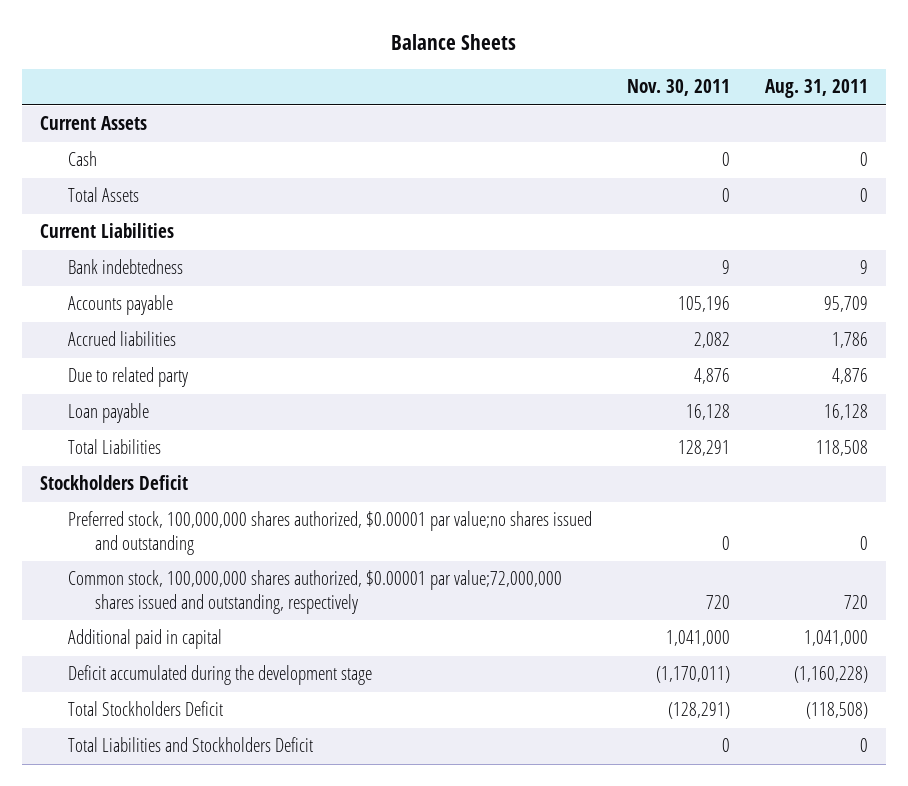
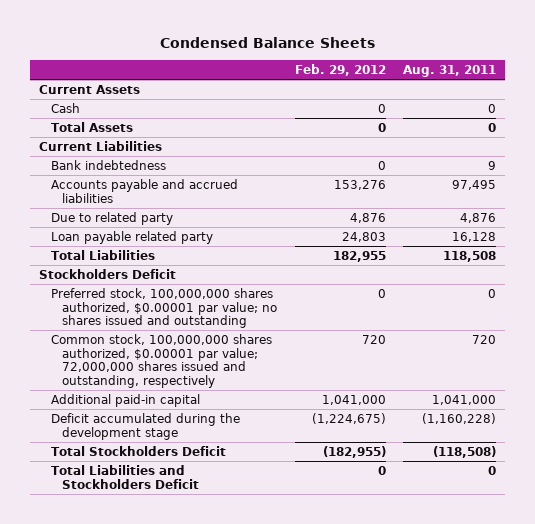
- Balance Sheets
+ Condensed Balance Sheets
- | Nov. 30, 2011 | Aug. 31, 2011
+ | Feb. 29, 2012 | Aug. 31, 2011
- Accounts payable | 105,196 | 95,709
- Accrued liabilities | 2,082 | 1,786
+ Accounts payable and accrued liabilities | 153,276 | 97,495
- Loan payable | 16,128 | 16,128
+ Loan payable related party | 24,803 | 16,128
- Preferred stock, 100,000,000 shares authorized, $0.00001 par value;no shares issued and outstanding | 0 | 0
- Common stock, 100,000,000 shares authorized, $0.00001 par value;72,000,000 shares issued and outstanding, respectively | 720 | 720
- Additional paid in capital | 1,041,000 | 1,041,000
+ Preferred stock, 100,000,000 shares authorized, $0.00001 par value; no shares issued and outstanding | 0 | 0
+ Common stock, 100,000,000 shares authorized, $0.00001 par value; 72,000,000 shares issued and outstanding, respectively | 720 | 720
+ Additional paid-in capital | 1,041,000 | 1,041,000

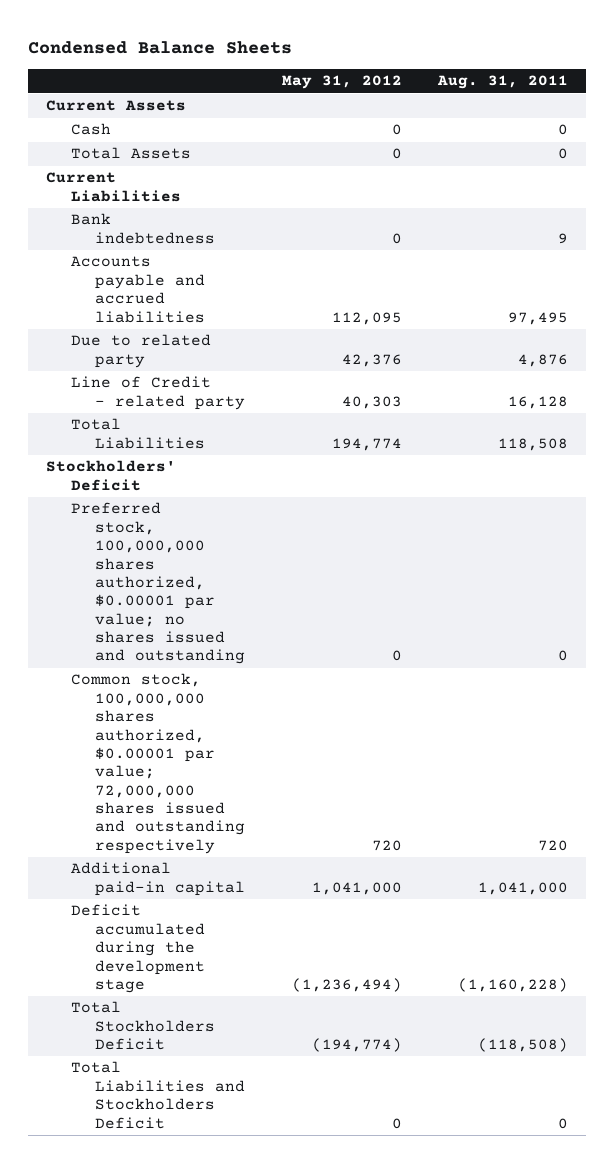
- | Feb. 29, 2012 | Aug. 31, 2011
+ | May 31, 2012 | Aug. 31, 2011
- Loan payable related party | 24,803 | 16,128
+ Line of Credit - related party | 40,303 | 16,128
- Stockholders Deficit
+ Stockholders' Deficit
- Common stock, 100,000,000 shares authorized, $0.00001 par value; 72,000,000 shares issued and outstanding, respectively | 720 | 720
+ Common stock, 100,000,000 shares authorized, $0.00001 par value; 72,000,000 shares issued and outstanding respectively | 720 | 720

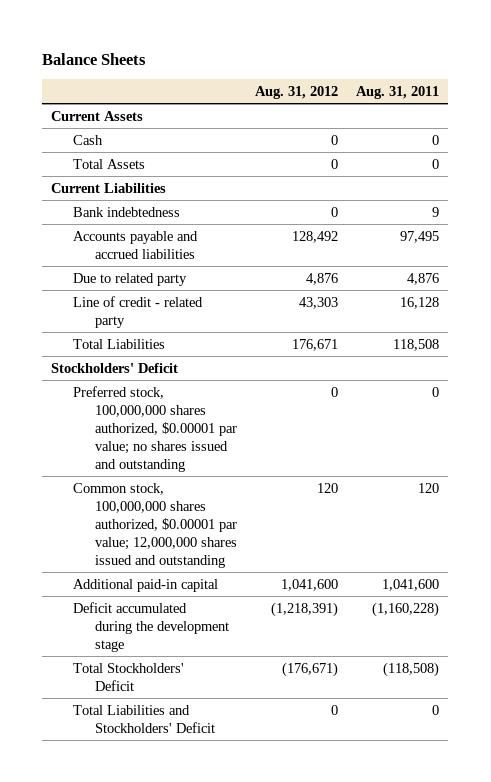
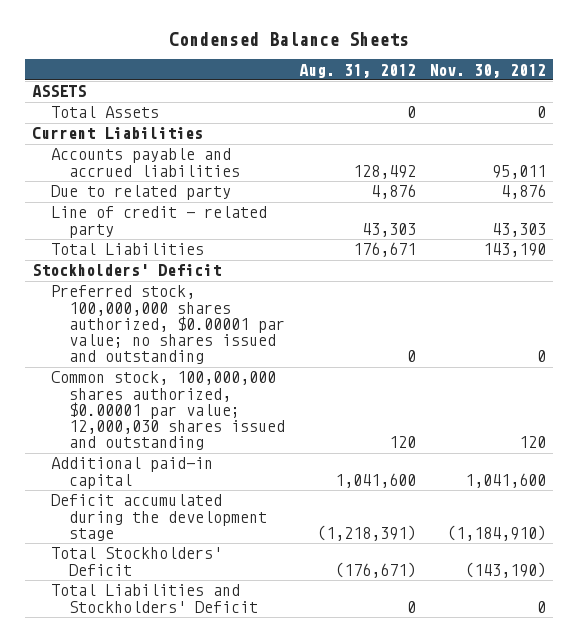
- Balance Sheets
+ Condensed Balance Sheets
- | Aug. 31, 2012 | Aug. 31, 2011
+ | Aug. 31, 2012 | Nov. 30, 2012
- Current Assets
- Cash | 0 | 0
+ ASSETS
- Bank indebtedness | 0 | 9
- Common stock, 100,000,000 shares authorized, $0.00001 par value; 12,000,000 shares issued and outstanding | 120 | 120
+ Common stock, 100,000,000 shares authorized, $0.00001 par value; 12,000,030 shares issued and outstanding | 120 | 120

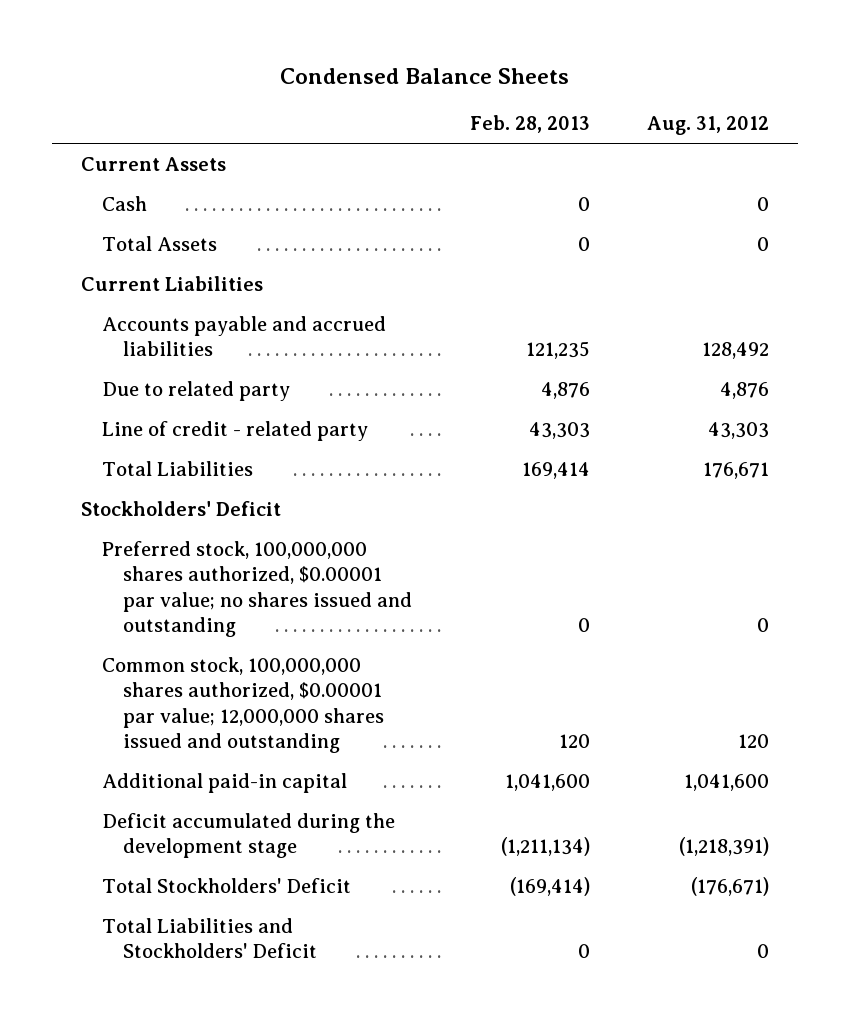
- | Aug. 31, 2012 | Nov. 30, 2012
+ | Feb. 28, 2013 | Aug. 31, 2012
- ASSETS
+ Current Assets
+ Cash | 0 | 0
- Common stock, 100,000,000 shares authorized, $0.00001 par value; 12,000,030 shares issued and outstanding | 120 | 120
+ Common stock, 100,000,000 shares authorized, $0.00001 par value; 12,000,000 shares issued and outstanding | 120 | 120

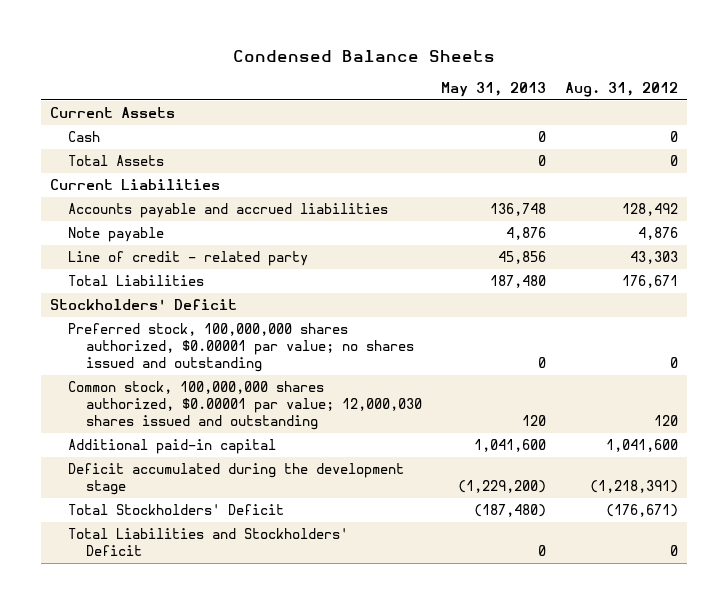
- | Feb. 28, 2013 | Aug. 31, 2012
+ | May 31, 2013 | Aug. 31, 2012
- Due to related party | 4,876 | 4,876
+ Note payable | 4,876 | 4,876
- Common stock, 100,000,000 shares authorized, $0.00001 par value; 12,000,000 shares issued and outstanding | 120 | 120
+ Common stock, 100,000,000 shares authorized, $0.00001 par value; 12,000,030 shares issued and outstanding | 120 | 120

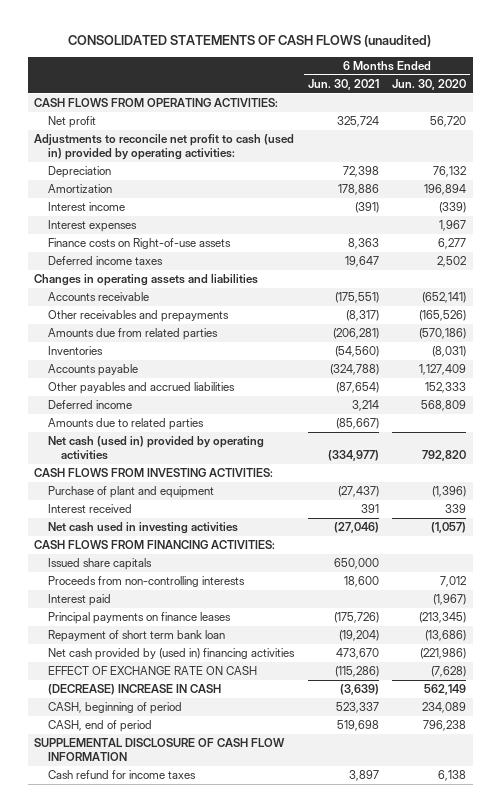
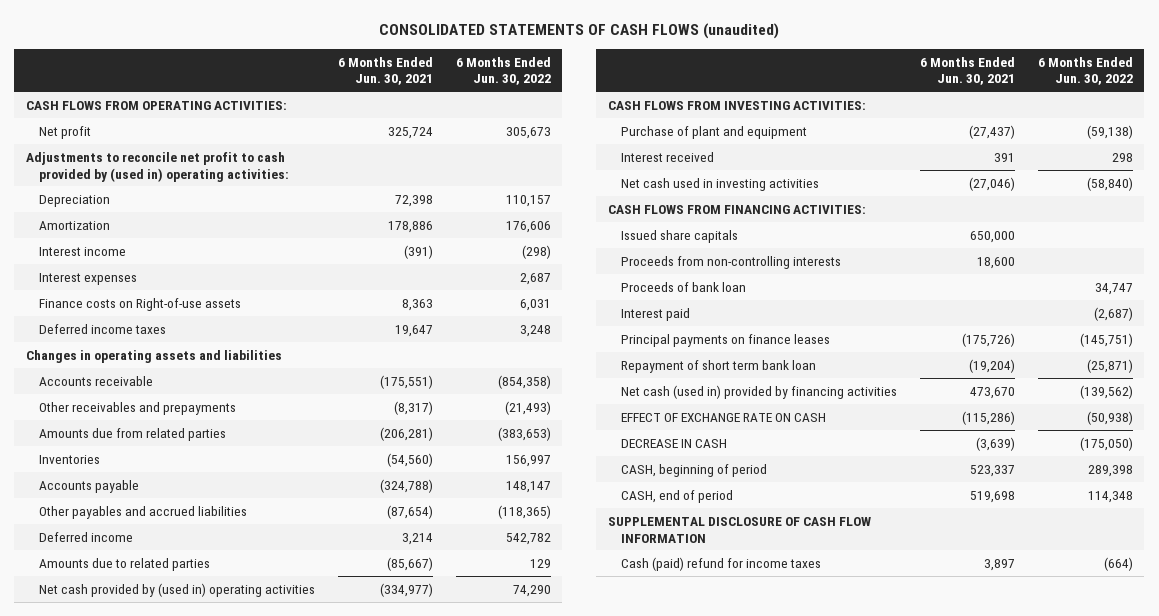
- | 6 Months Ended Jun. 30, 2021 | 6 Months Ended Jun. 30, 2020
+ | 6 Months Ended Jun. 30, 2021 | 6 Months Ended Jun. 30, 2022
- Adjustments to reconcile net profit to cash (used in) provided by operating activities:
+ Adjustments to reconcile net profit to cash provided by (used in) operating activities:
- Net cash (used in) provided by operating activities | (334,977) | 792,820
+ Net cash provided by (used in) operating activities | (334,977) | 74,290
+ Proceeds of bank loan | | 34,747
- Net cash provided by (used in) financing activities | 473,670 | (221,986)
+ Net cash (used in) provided by financing activities | 473,670 | (139,562)
- (DECREASE) INCREASE IN CASH | (3,639) | 562,149
+ DECREASE IN CASH | (3,639) | (175,050)
- Cash refund for income taxes | 3,897 | 6,138
+ Cash (paid) refund for income taxes | 3,897 | (664)

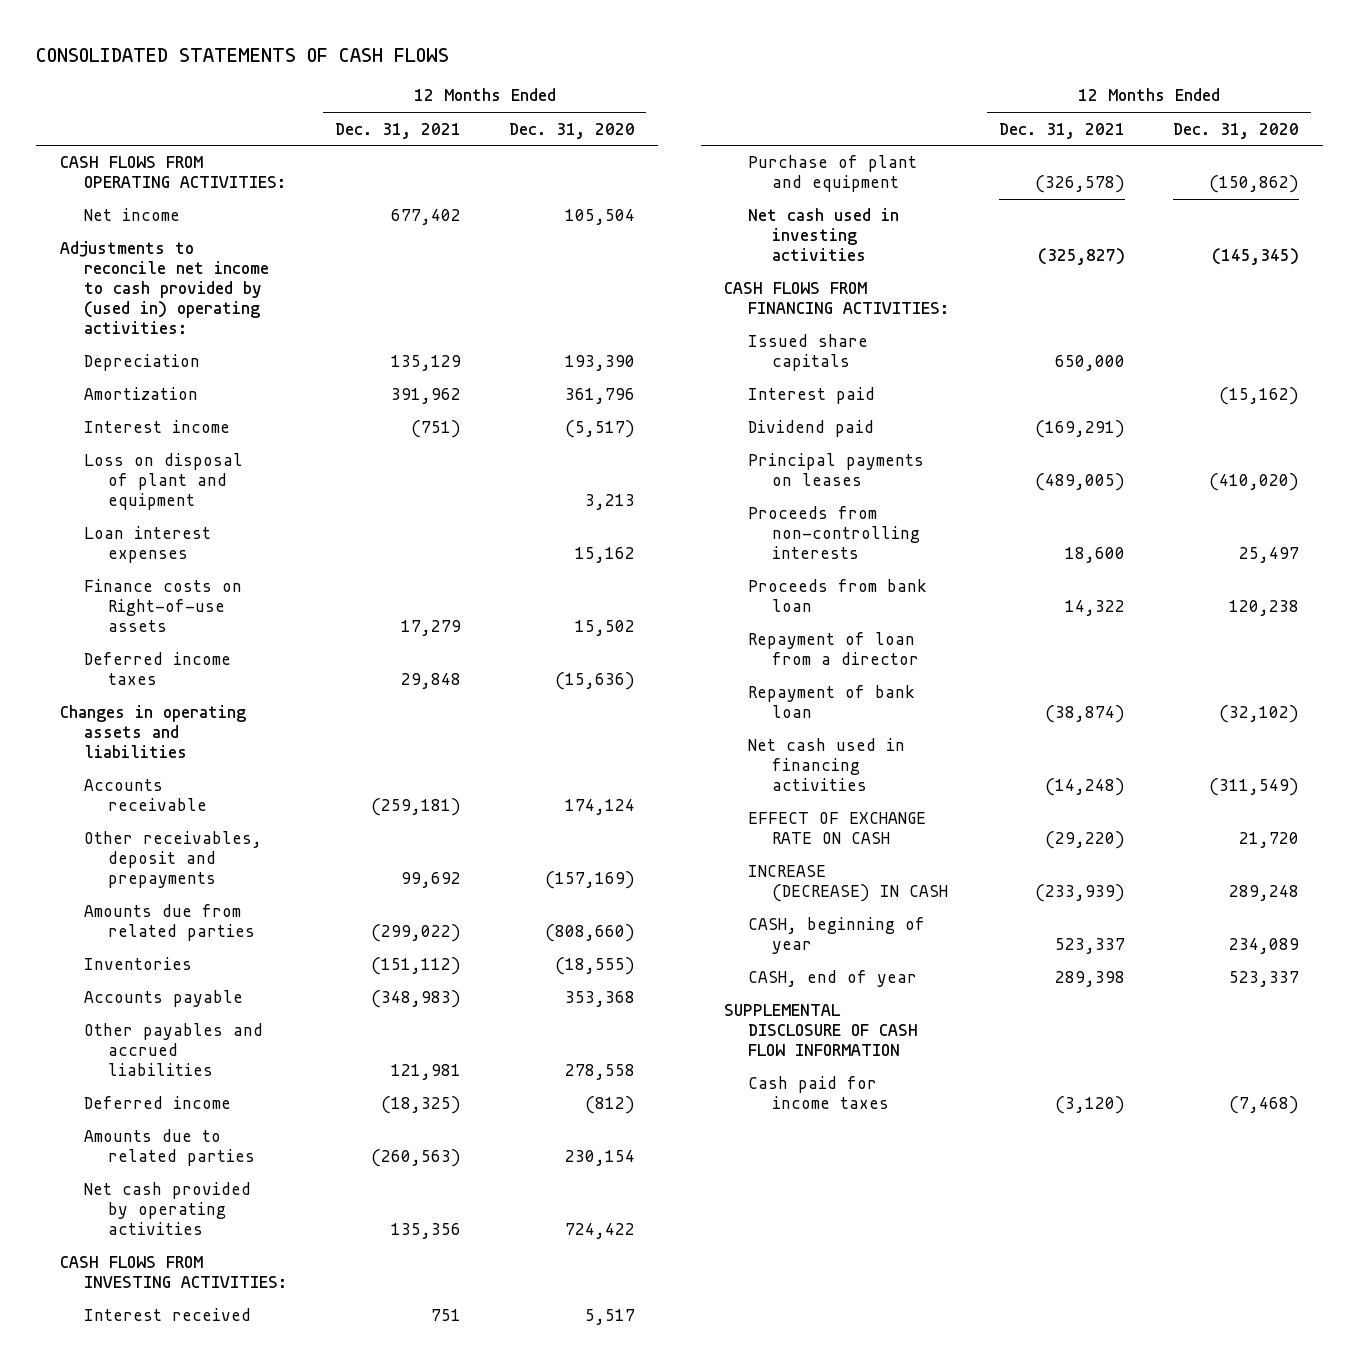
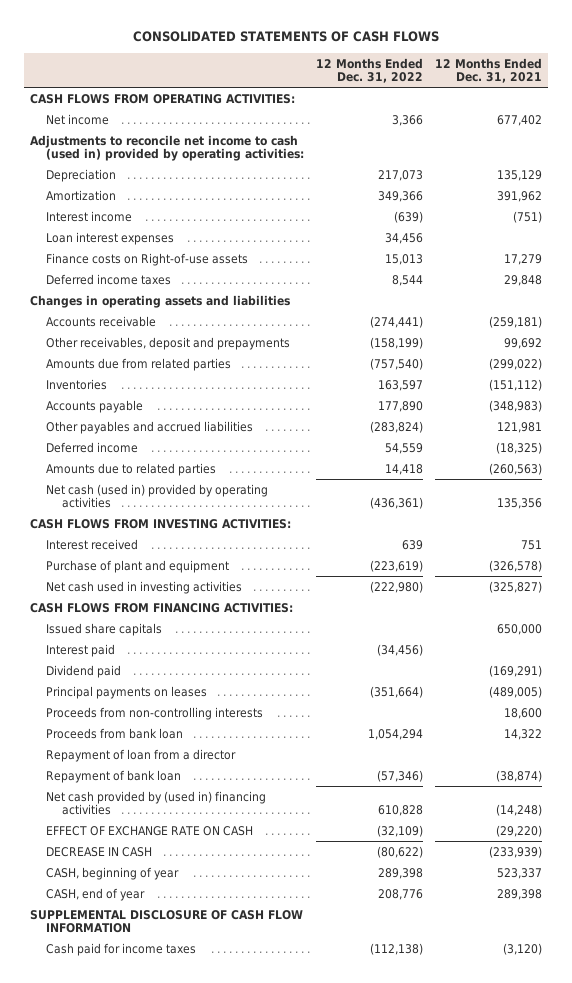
- | 12 Months Ended Dec. 31, 2021 | 12 Months Ended Dec. 31, 2020
+ | 12 Months Ended Dec. 31, 2022 | 12 Months Ended Dec. 31, 2021
- Adjustments to reconcile net income to cash provided by (used in) operating activities:
+ Adjustments to reconcile net income to cash (used in) provided by operating activities:
- Loss on disposal of plant and equipment | | 3,213
- Net cash provided by operating activities | 135,356 | 724,422
+ Net cash (used in) provided by operating activities | (436,361) | 135,356
- Net cash used in financing activities | (14,248) | (311,549)
+ Net cash provided by (used in) financing activities | 610,828 | (14,248)
- INCREASE (DECREASE) IN CASH | (233,939) | 289,248
+ DECREASE IN CASH | (80,622) | (233,939)

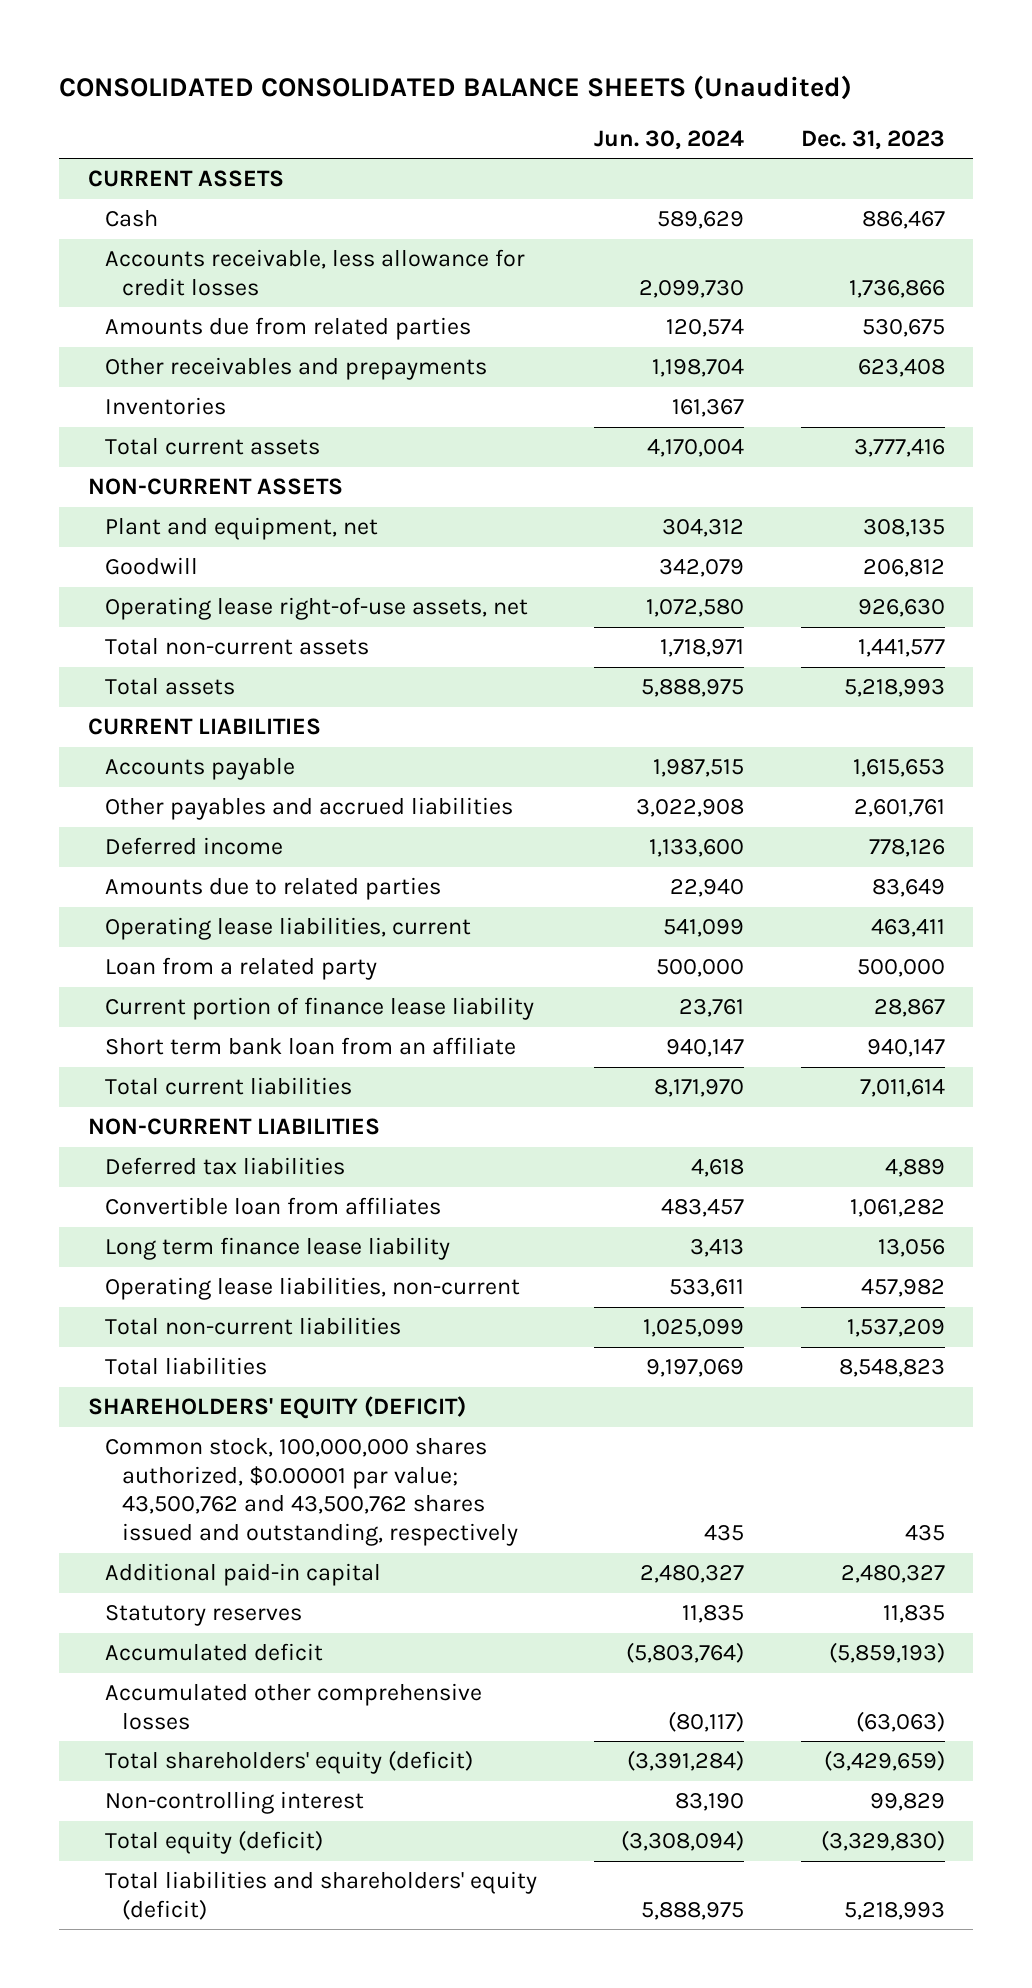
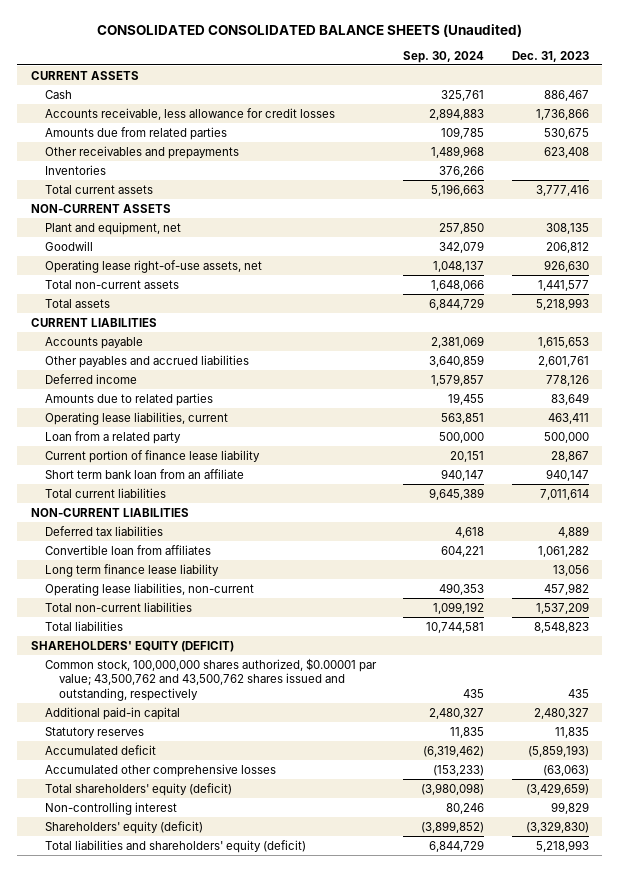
- | Jun. 30, 2024 | Dec. 31, 2023
+ | Sep. 30, 2024 | Dec. 31, 2023
- Total equity (deficit) | (3,308,094) | (3,329,830)
+ Shareholders' equity (deficit) | (3,899,852) | (3,329,830)

